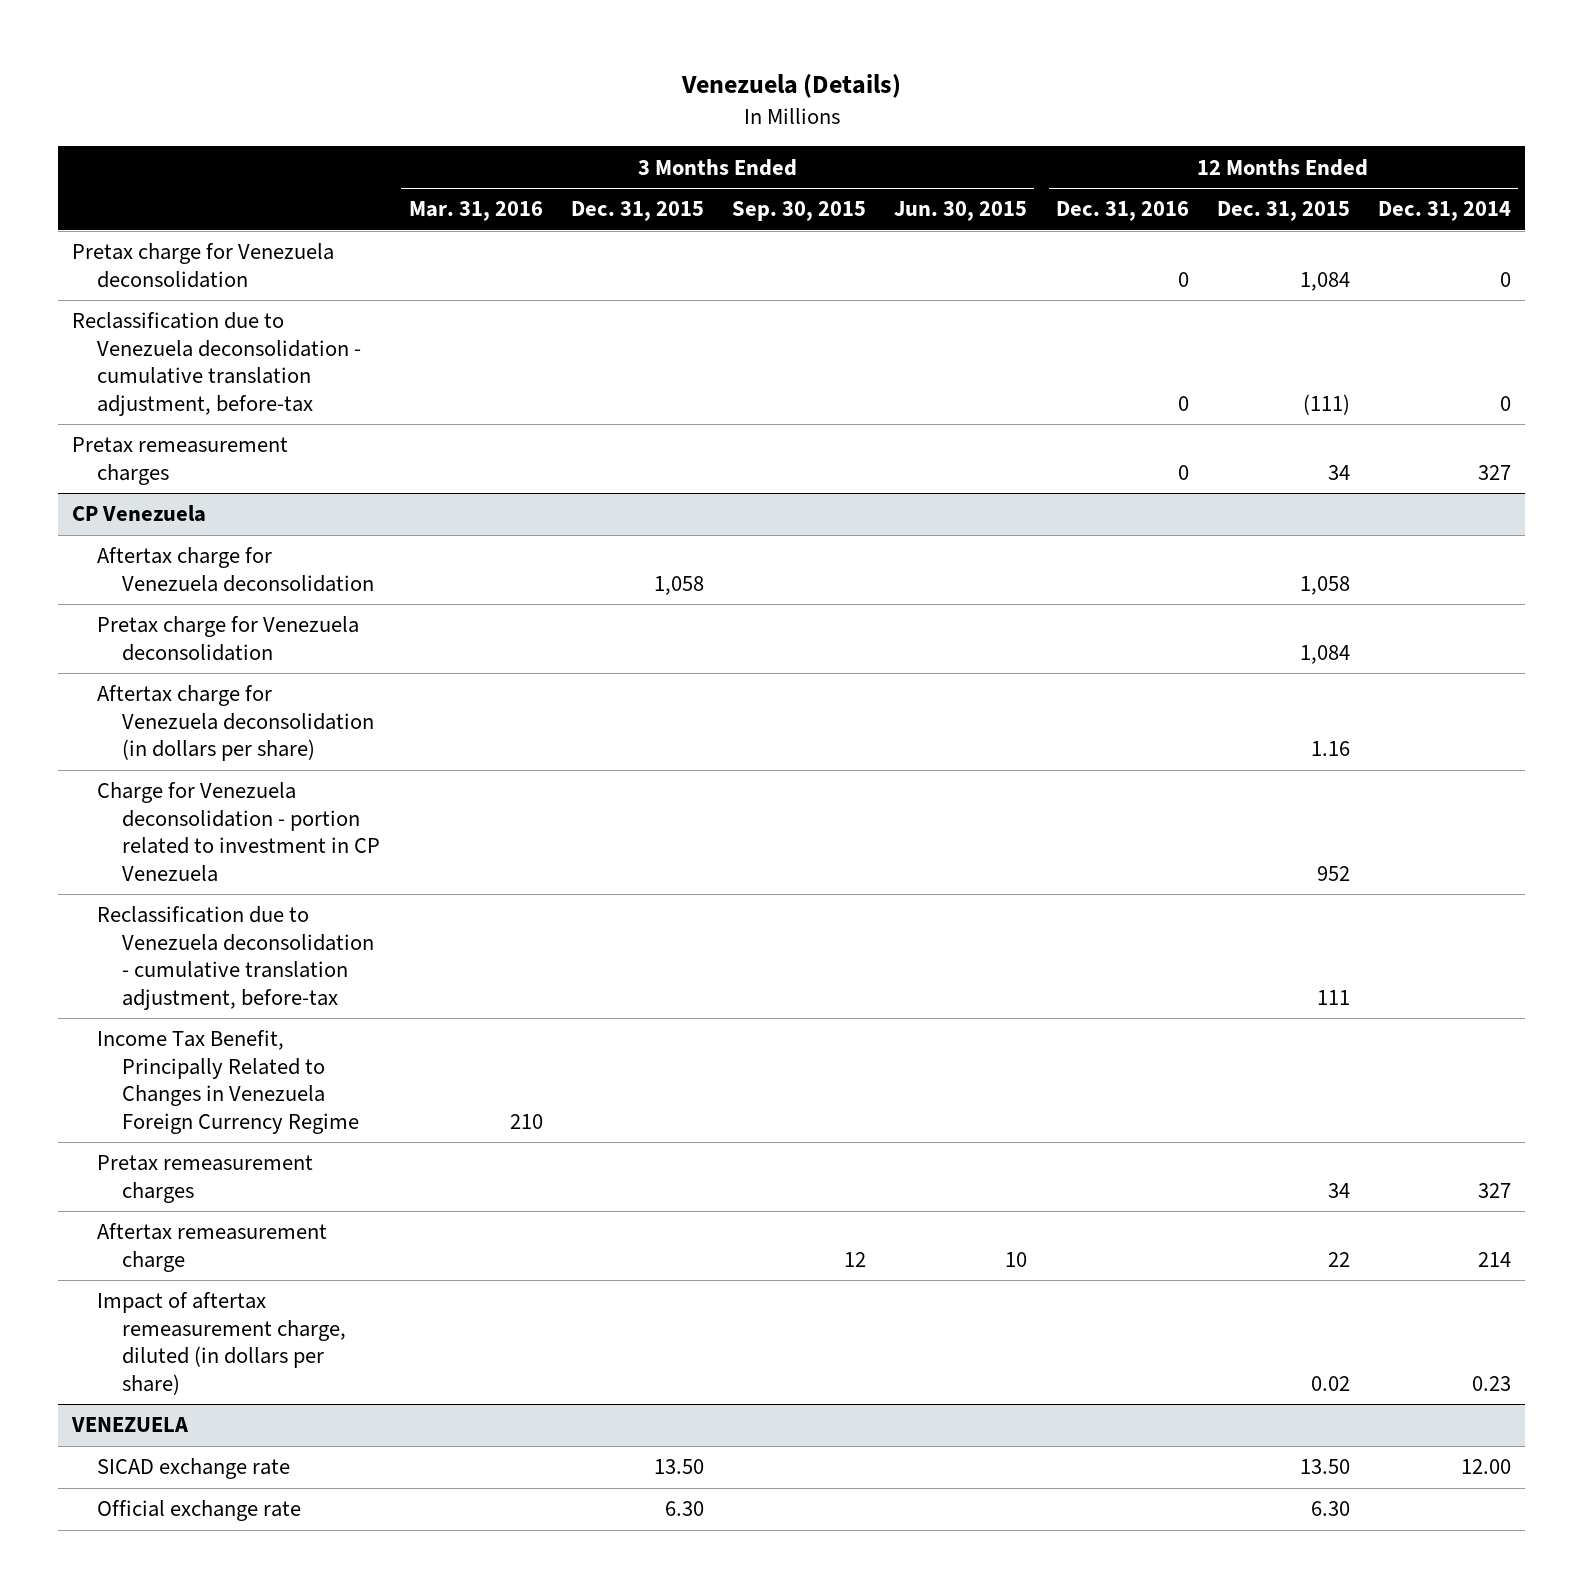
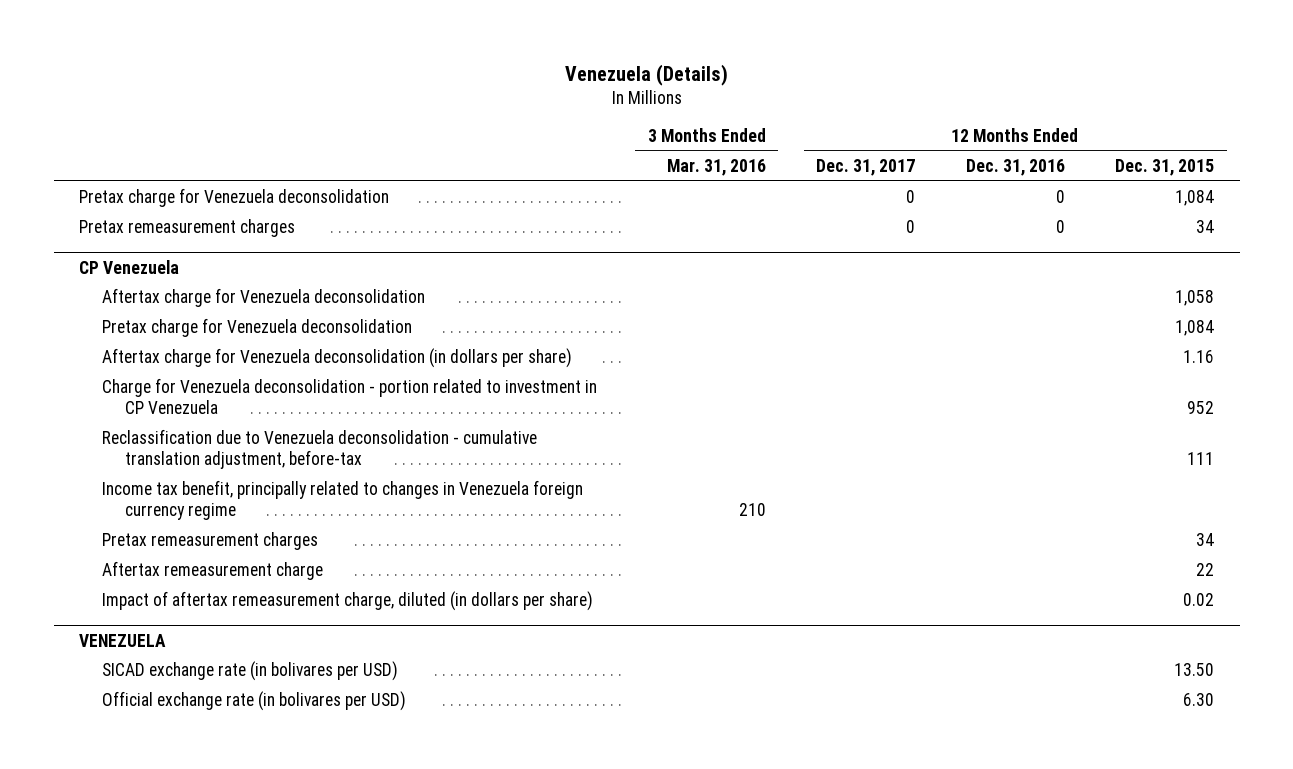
- | 3 Months Ended Mar. 31, 2016 | 3 Months Ended Dec. 31, 2015 | 3 Months Ended Sep. 30, 2015 | 3 Months Ended Jun. 30, 2015 | 12 Months Ended Dec. 31, 2016 | 12 Months Ended Dec. 31, 2015 | 12 Months Ended Dec. 31, 2014
+ | 3 Months Ended Mar. 31, 2016 | 12 Months Ended Dec. 31, 2017 | 12 Months Ended Dec. 31, 2016 | 12 Months Ended Dec. 31, 2015
- Reclassification due to Venezuela deconsolidation - cumulative translation adjustment, before-tax | | | | | 0 | (111) | 0
@ CP Venezuela
- Income Tax Benefit, Principally Related to Changes in Venezuela Foreign Currency Regime | 210 | | | | | |
+ Income tax benefit, principally related to changes in Venezuela foreign currency regime | 210 | | |
@ VENEZUELA
- SICAD exchange rate | | 13.50 | | | | 13.50 | 12.00
- Official exchange rate | | 6.30 | | | | 6.30 |
+ SICAD exchange rate (in bolivares per USD) | | | | 13.50
+ Official exchange rate (in bolivares per USD) | | | | 6.30

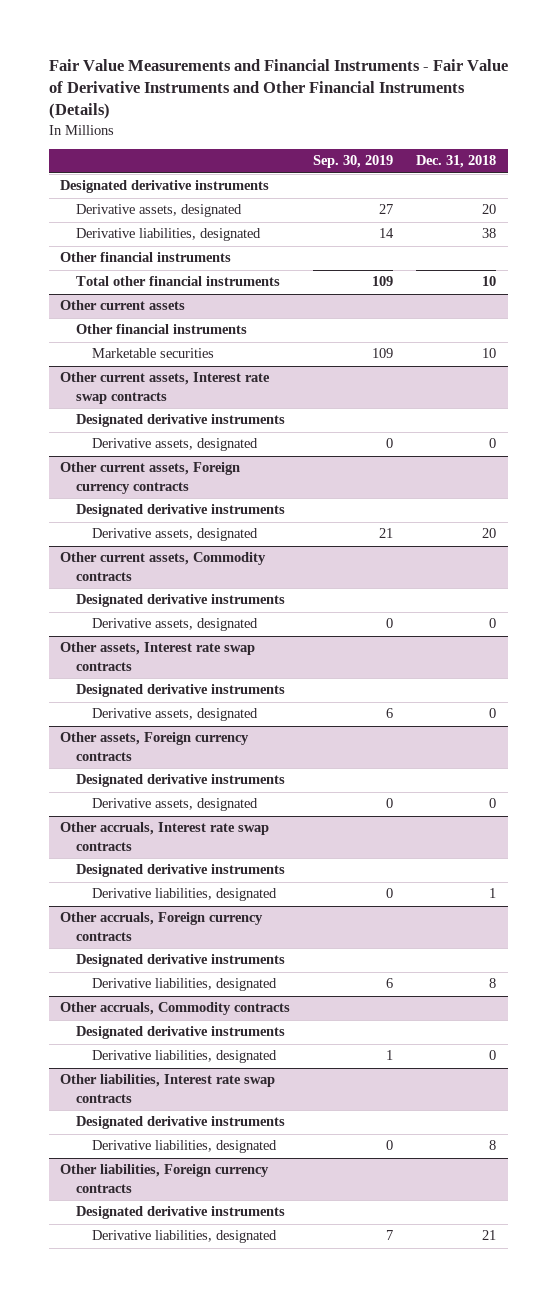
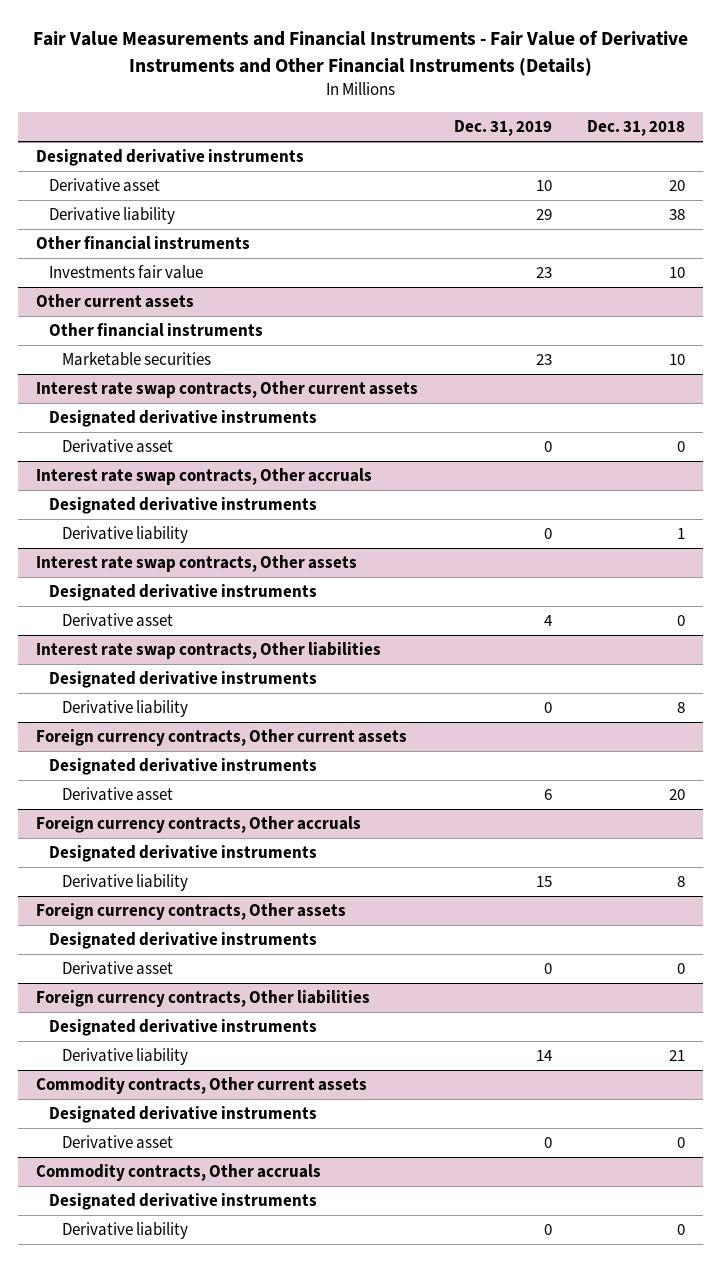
- | Sep. 30, 2019 | Dec. 31, 2018
+ | Dec. 31, 2019 | Dec. 31, 2018
- Derivative assets, designated | 27 | 20
- Derivative liabilities, designated | 14 | 38
+ Derivative asset | 10 | 20
+ Derivative liability | 29 | 38
- Total other financial instruments | 109 | 10
+ Investments fair value | 23 | 10
- Other current assets, Interest rate swap contracts
+ Interest rate swap contracts, Other current assets
- Derivative assets, designated | 0 | 0
- Other current assets, Foreign currency contracts
+ Derivative asset | 0 | 0
+ Interest rate swap contracts, Other accruals
- Derivative assets, designated | 21 | 20
- Other current assets, Commodity contracts
+ Derivative liability | 0 | 1
+ Interest rate swap contracts, Other assets
- Derivative assets, designated | 0 | 0
- Other assets, Interest rate swap contracts
+ Derivative asset | 4 | 0
+ Interest rate swap contracts, Other liabilities
- Derivative assets, designated | 6 | 0
- Other assets, Foreign currency contracts
+ Derivative liability | 0 | 8
+ Foreign currency contracts, Other current assets
- Derivative assets, designated | 0 | 0
- Other accruals, Interest rate swap contracts
+ Derivative asset | 6 | 20
+ Foreign currency contracts, Other accruals
- Derivative liabilities, designated | 0 | 1
- Other accruals, Foreign currency contracts
+ Derivative liability | 15 | 8
+ Foreign currency contracts, Other assets
- Derivative liabilities, designated | 6 | 8
- Other accruals, Commodity contracts
+ Derivative asset | 0 | 0
+ Foreign currency contracts, Other liabilities
- Derivative liabilities, designated | 1 | 0
- Other liabilities, Interest rate swap contracts
+ Derivative liability | 14 | 21
+ Commodity contracts, Other current assets
- Derivative liabilities, designated | 0 | 8
- Other liabilities, Foreign currency contracts
+ Derivative asset | 0 | 0
+ Commodity contracts, Other accruals
- Derivative liabilities, designated | 7 | 21
+ Derivative liability | 0 | 0

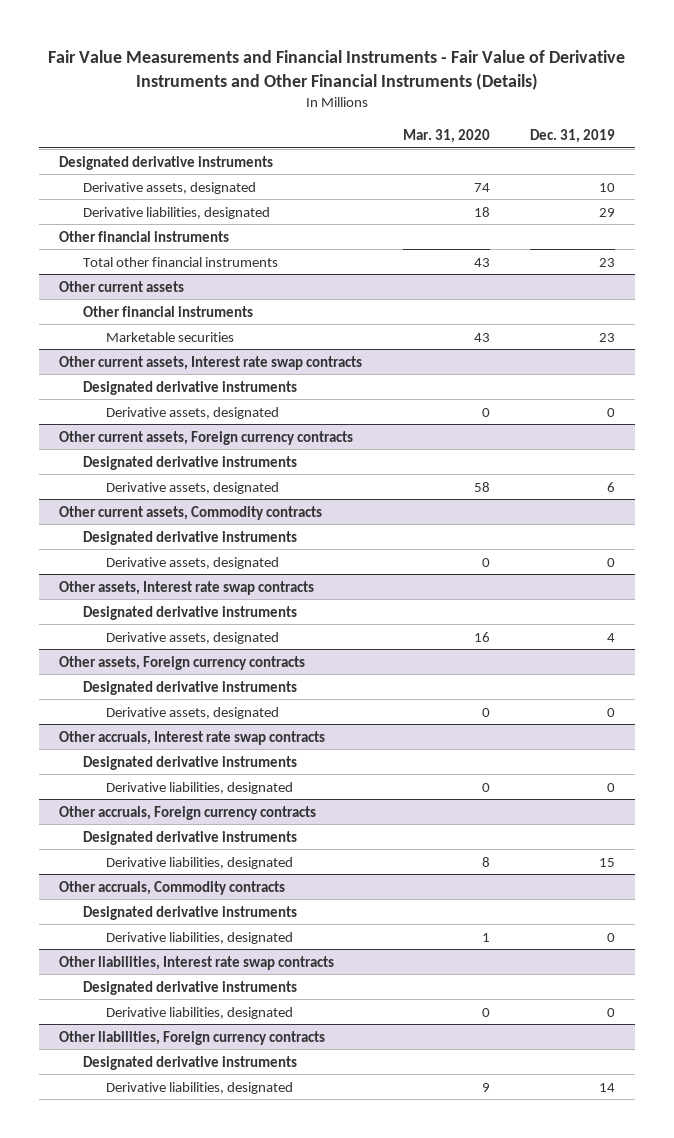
- | Dec. 31, 2019 | Dec. 31, 2018
+ | Mar. 31, 2020 | Dec. 31, 2019
- Derivative asset | 10 | 20
- Derivative liability | 29 | 38
+ Derivative assets, designated | 74 | 10
+ Derivative liabilities, designated | 18 | 29
- Investments fair value | 23 | 10
+ Total other financial instruments | 43 | 23
- Interest rate swap contracts, Other current assets
+ Other current assets, Interest rate swap contracts
- Derivative asset | 0 | 0
- Interest rate swap contracts, Other accruals
+ Derivative assets, designated | 0 | 0
+ Other current assets, Foreign currency contracts
- Derivative liability | 0 | 1
- Interest rate swap contracts, Other assets
+ Derivative assets, designated | 58 | 6
+ Other current assets, Commodity contracts
- Derivative asset | 4 | 0
- Interest rate swap contracts, Other liabilities
+ Derivative assets, designated | 0 | 0
+ Other assets, Interest rate swap contracts
- Derivative liability | 0 | 8
- Foreign currency contracts, Other current assets
+ Derivative assets, designated | 16 | 4
+ Other assets, Foreign currency contracts
- Derivative asset | 6 | 20
- Foreign currency contracts, Other accruals
+ Derivative assets, designated | 0 | 0
+ Other accruals, Interest rate swap contracts
- Derivative liability | 15 | 8
- Foreign currency contracts, Other assets
+ Derivative liabilities, designated | 0 | 0
+ Other accruals, Foreign currency contracts
- Derivative asset | 0 | 0
- Foreign currency contracts, Other liabilities
+ Derivative liabilities, designated | 8 | 15
+ Other accruals, Commodity contracts
- Derivative liability | 14 | 21
- Commodity contracts, Other current assets
+ Derivative liabilities, designated | 1 | 0
+ Other liabilities, Interest rate swap contracts
- Derivative asset | 0 | 0
- Commodity contracts, Other accruals
+ Derivative liabilities, designated | 0 | 0
+ Other liabilities, Foreign currency contracts
- Derivative liability | 0 | 0
+ Derivative liabilities, designated | 9 | 14

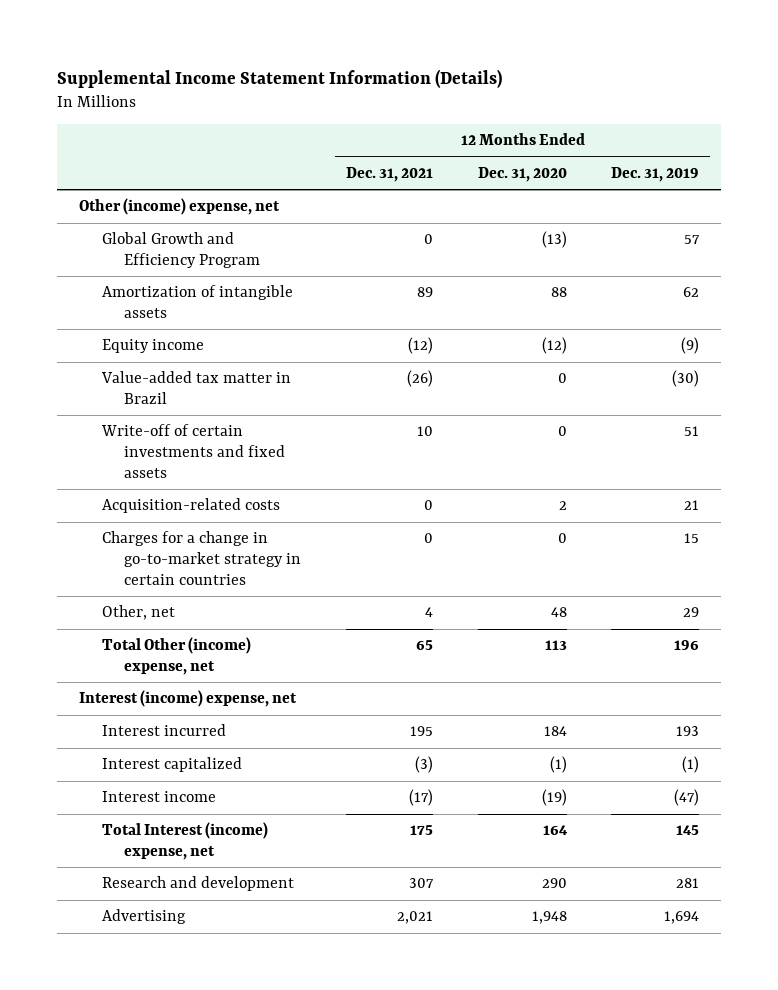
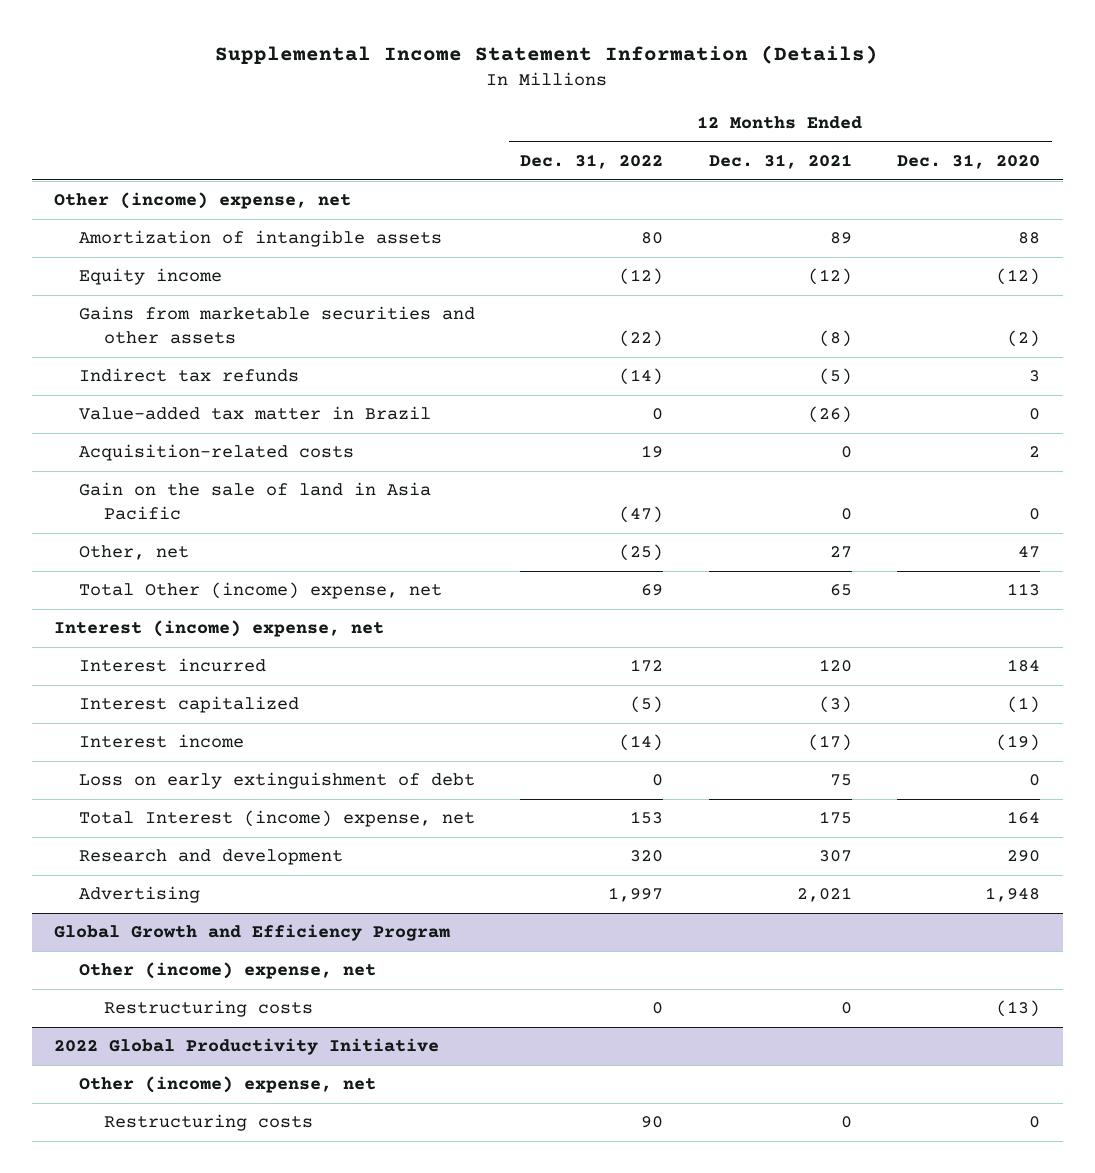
- | 12 Months Ended Dec. 31, 2021 | 12 Months Ended Dec. 31, 2020 | 12 Months Ended Dec. 31, 2019
+ | 12 Months Ended Dec. 31, 2022 | 12 Months Ended Dec. 31, 2021 | 12 Months Ended Dec. 31, 2020
- Global Growth and Efficiency Program | 0 | (13) | 57
+ Gains from marketable securities and other assets | (22) | (8) | (2)
+ Indirect tax refunds | (14) | (5) | 3
- Write-off of certain investments and fixed assets | 10 | 0 | 51
- Charges for a change in go-to-market strategy in certain countries | 0 | 0 | 15
- Other, net | 4 | 48 | 29
+ Gain on the sale of land in Asia Pacific | (47) | 0 | 0
+ Other, net | (25) | 27 | 47
- Interest incurred | 195 | 184 | 193
+ Interest incurred | 172 | 120 | 184
+ Loss on early extinguishment of debt | 0 | 75 | 0
+ Global Growth and Efficiency Program
+ Other (income) expense, net
+ Restructuring costs | 0 | 0 | (13)
+ 2022 Global Productivity Initiative
+ Other (income) expense, net
+ Restructuring costs | 90 | 0 | 0

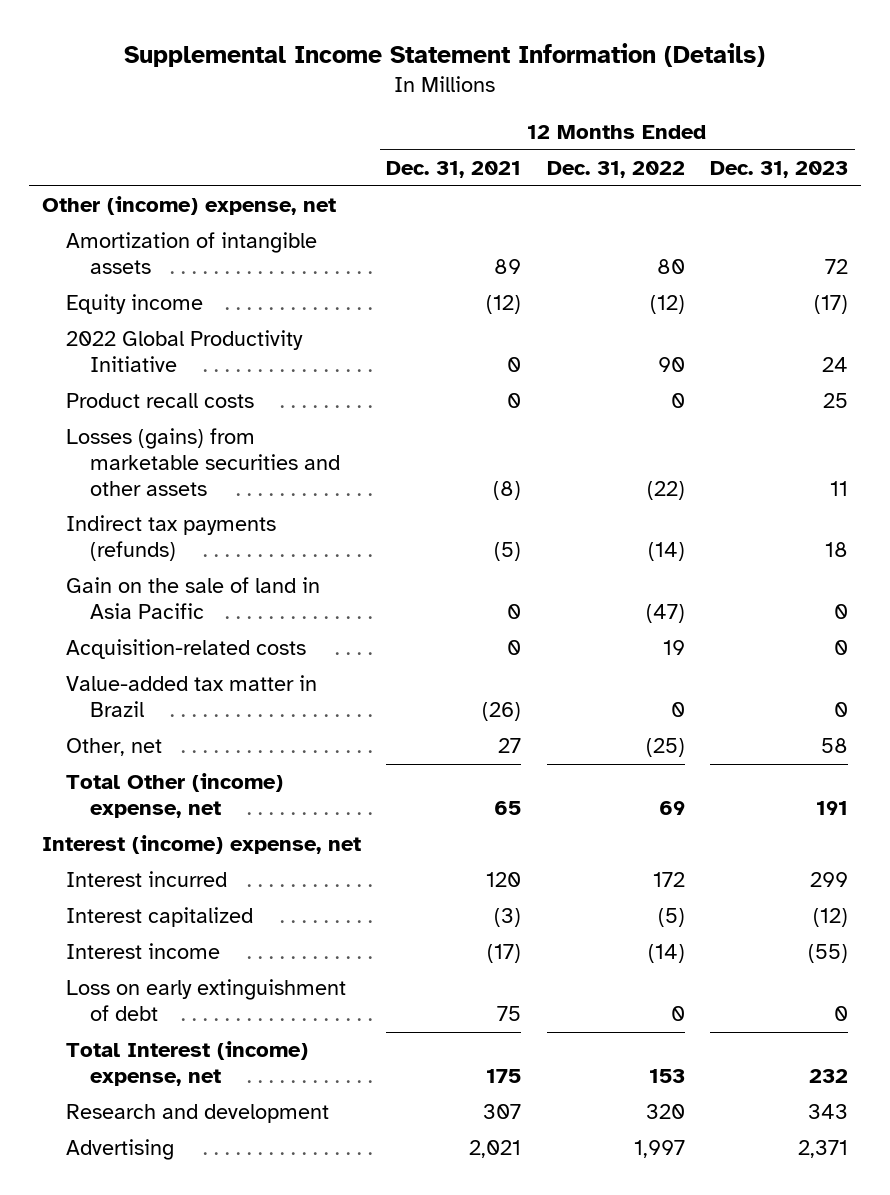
- | 12 Months Ended Dec. 31, 2022 | 12 Months Ended Dec. 31, 2021 | 12 Months Ended Dec. 31, 2020
+ | 12 Months Ended Dec. 31, 2021 | 12 Months Ended Dec. 31, 2022 | 12 Months Ended Dec. 31, 2023
- Gains from marketable securities and other assets | (22) | (8) | (2)
- Indirect tax refunds | (14) | (5) | 3
+ 2022 Global Productivity Initiative | 0 | 90 | 24
+ Product recall costs | 0 | 0 | 25
+ Losses (gains) from marketable securities and other assets | (8) | (22) | 11
+ Indirect tax payments (refunds) | (5) | (14) | 18
moved down: Acquisition-related costs | 0 | 19 | 0
moved down: Value-added tax matter in Brazil | (26) | 0 | 0
- Global Growth and Efficiency Program
- Other (income) expense, net
- Restructuring costs | 0 | 0 | (13)
- 2022 Global Productivity Initiative
- Other (income) expense, net
- Restructuring costs | 90 | 0 | 0

